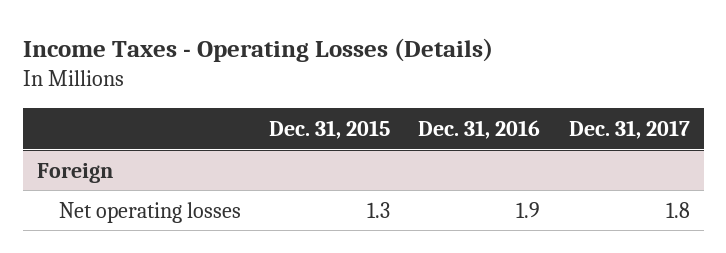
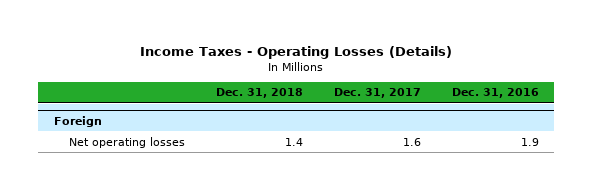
- | Dec. 31, 2015 | Dec. 31, 2016 | Dec. 31, 2017
+ | Dec. 31, 2018 | Dec. 31, 2017 | Dec. 31, 2016
@ Foreign
- Net operating losses | 1.3 | 1.9 | 1.8
+ Net operating losses | 1.4 | 1.6 | 1.9

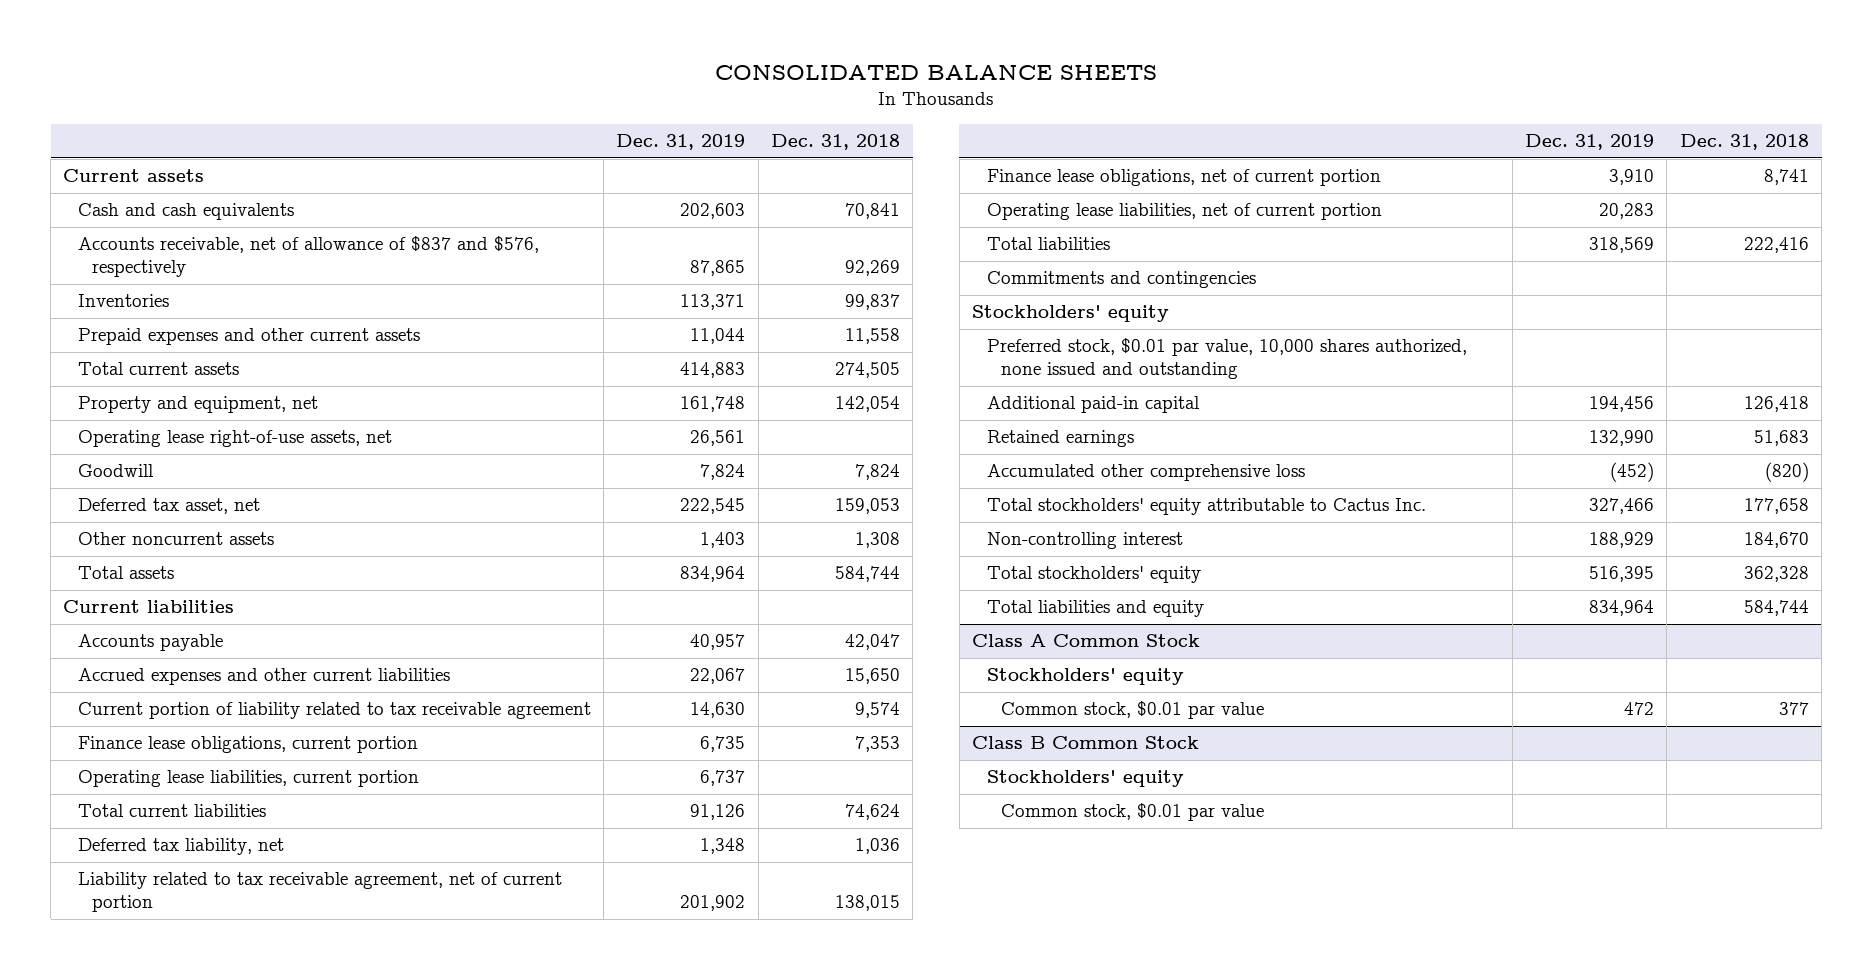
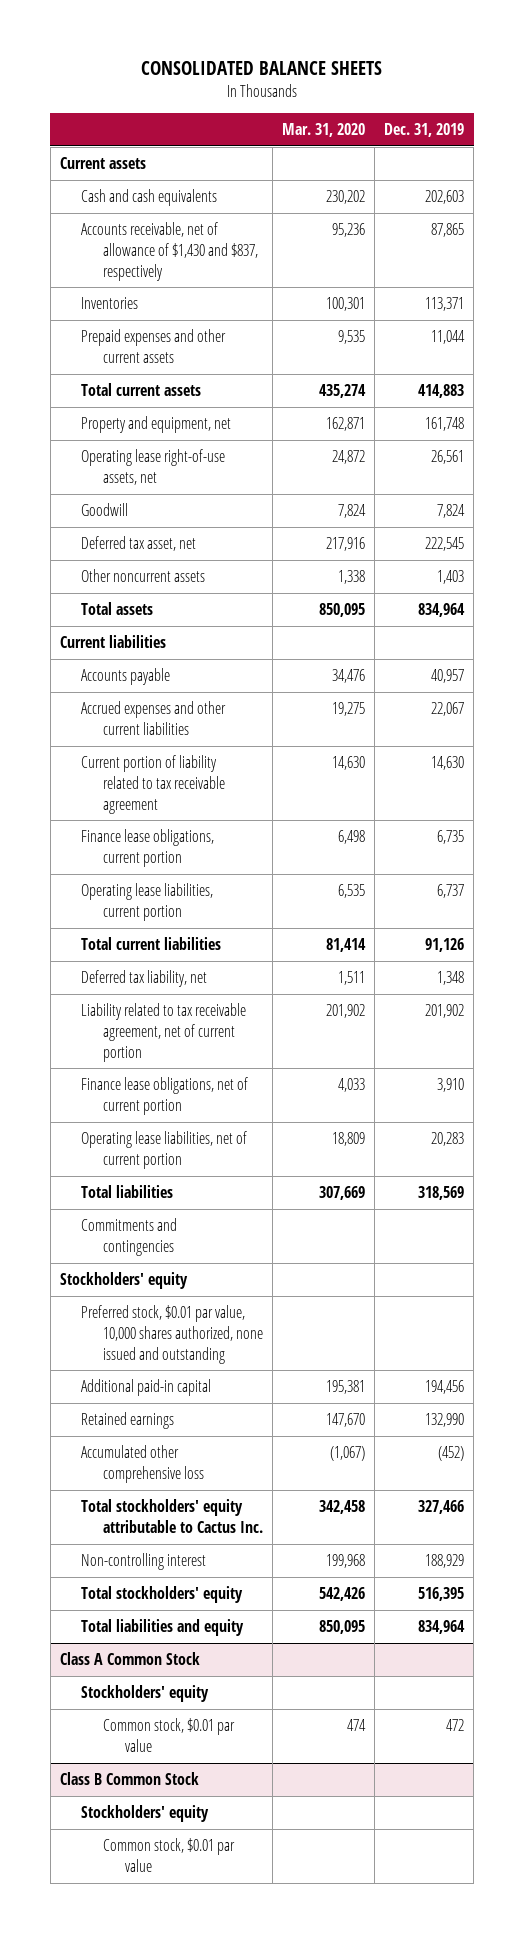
- | Dec. 31, 2019 | Dec. 31, 2018
+ | Mar. 31, 2020 | Dec. 31, 2019
- Accounts receivable, net of allowance of $837 and $576, respectively | 87,865 | 92,269
+ Accounts receivable, net of allowance of $1,430 and $837, respectively | 95,236 | 87,865

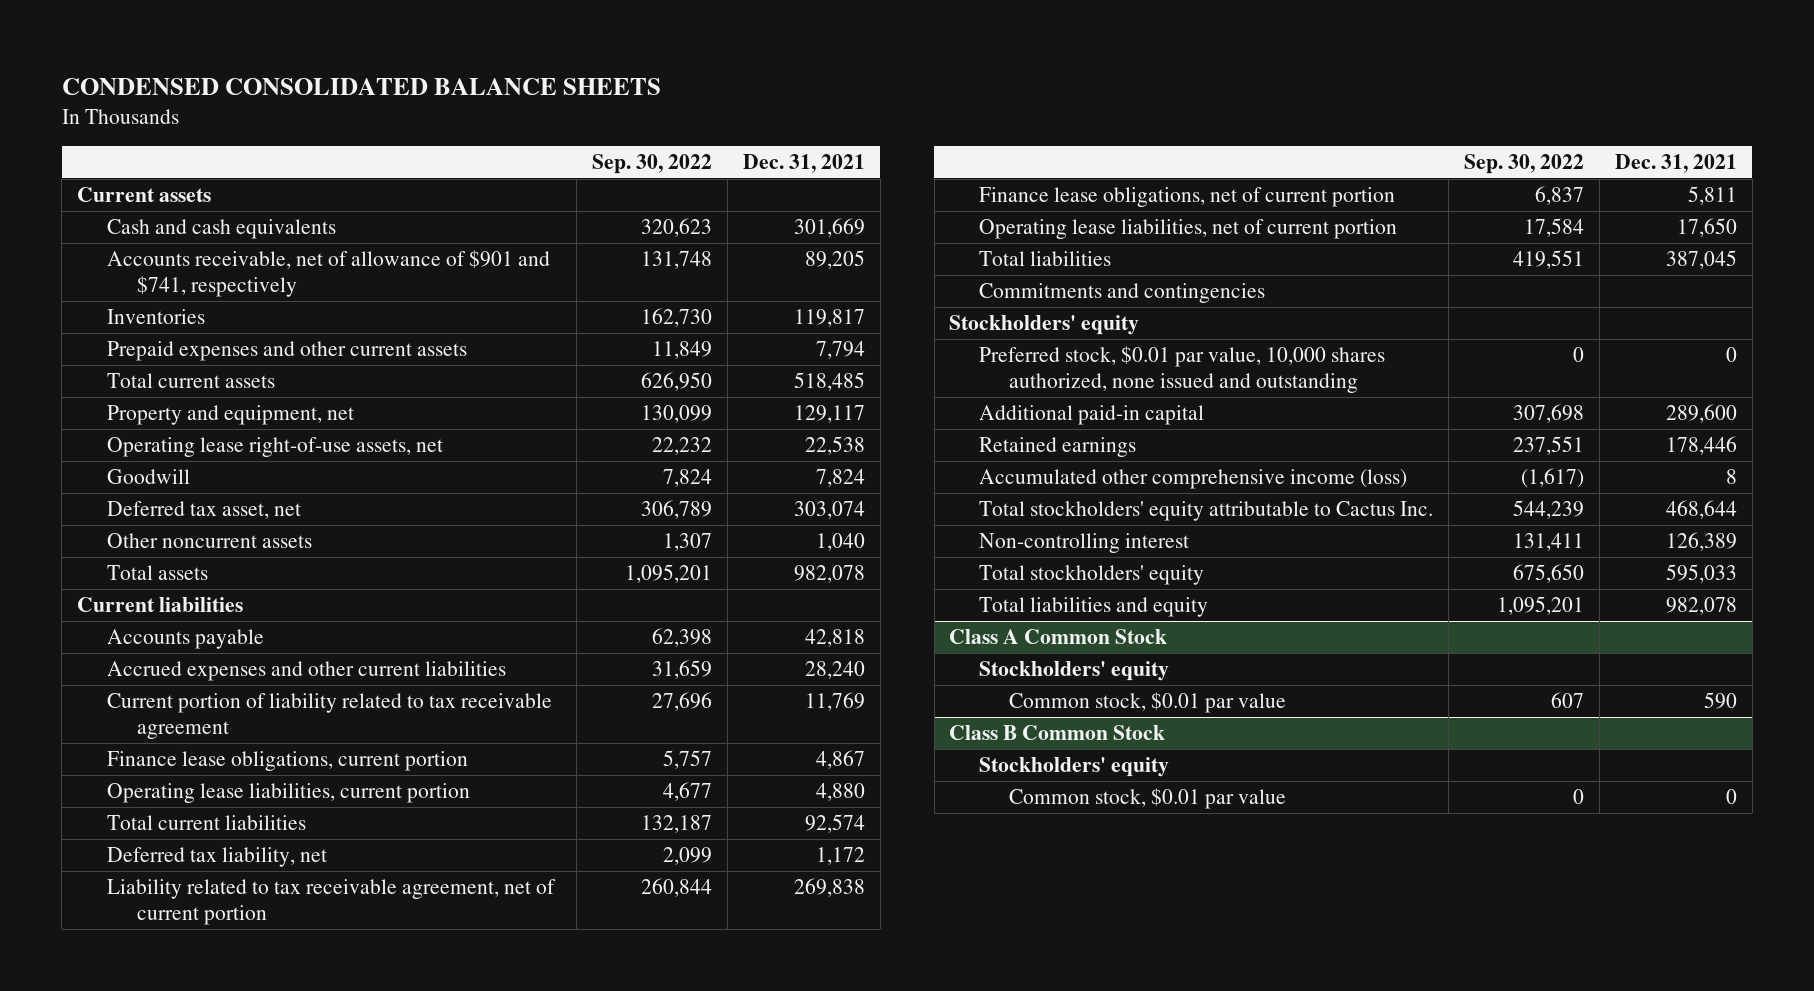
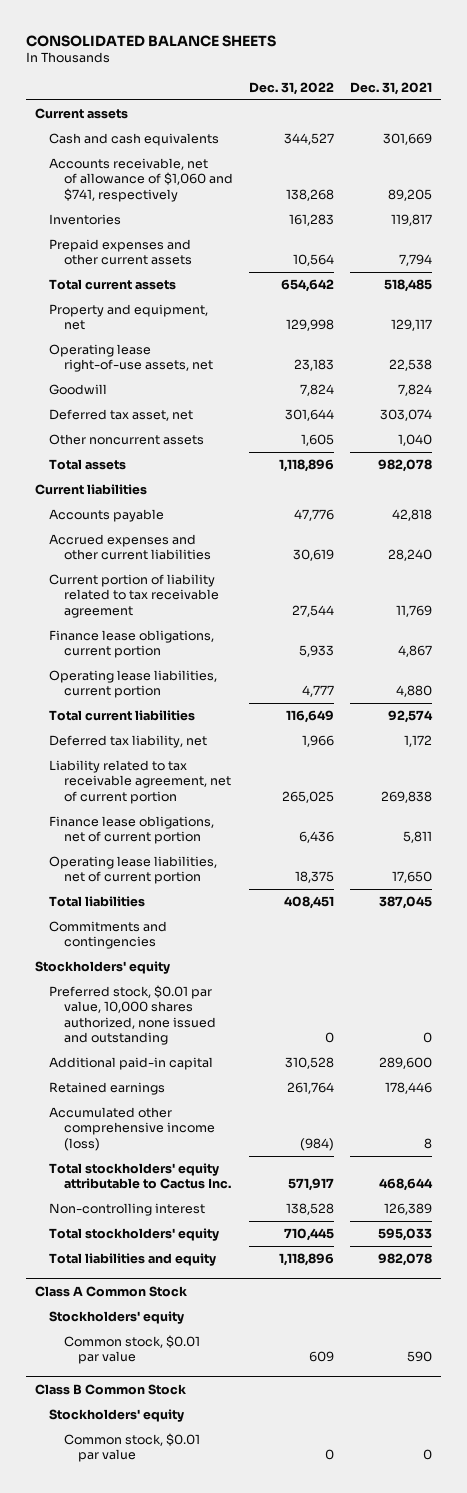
- CONDENSED CONSOLIDATED BALANCE SHEETS
+ CONSOLIDATED BALANCE SHEETS
- | Sep. 30, 2022 | Dec. 31, 2021
+ | Dec. 31, 2022 | Dec. 31, 2021
- Accounts receivable, net of allowance of $901 and $741, respectively | 131,748 | 89,205
+ Accounts receivable, net of allowance of $1,060 and $741, respectively | 138,268 | 89,205

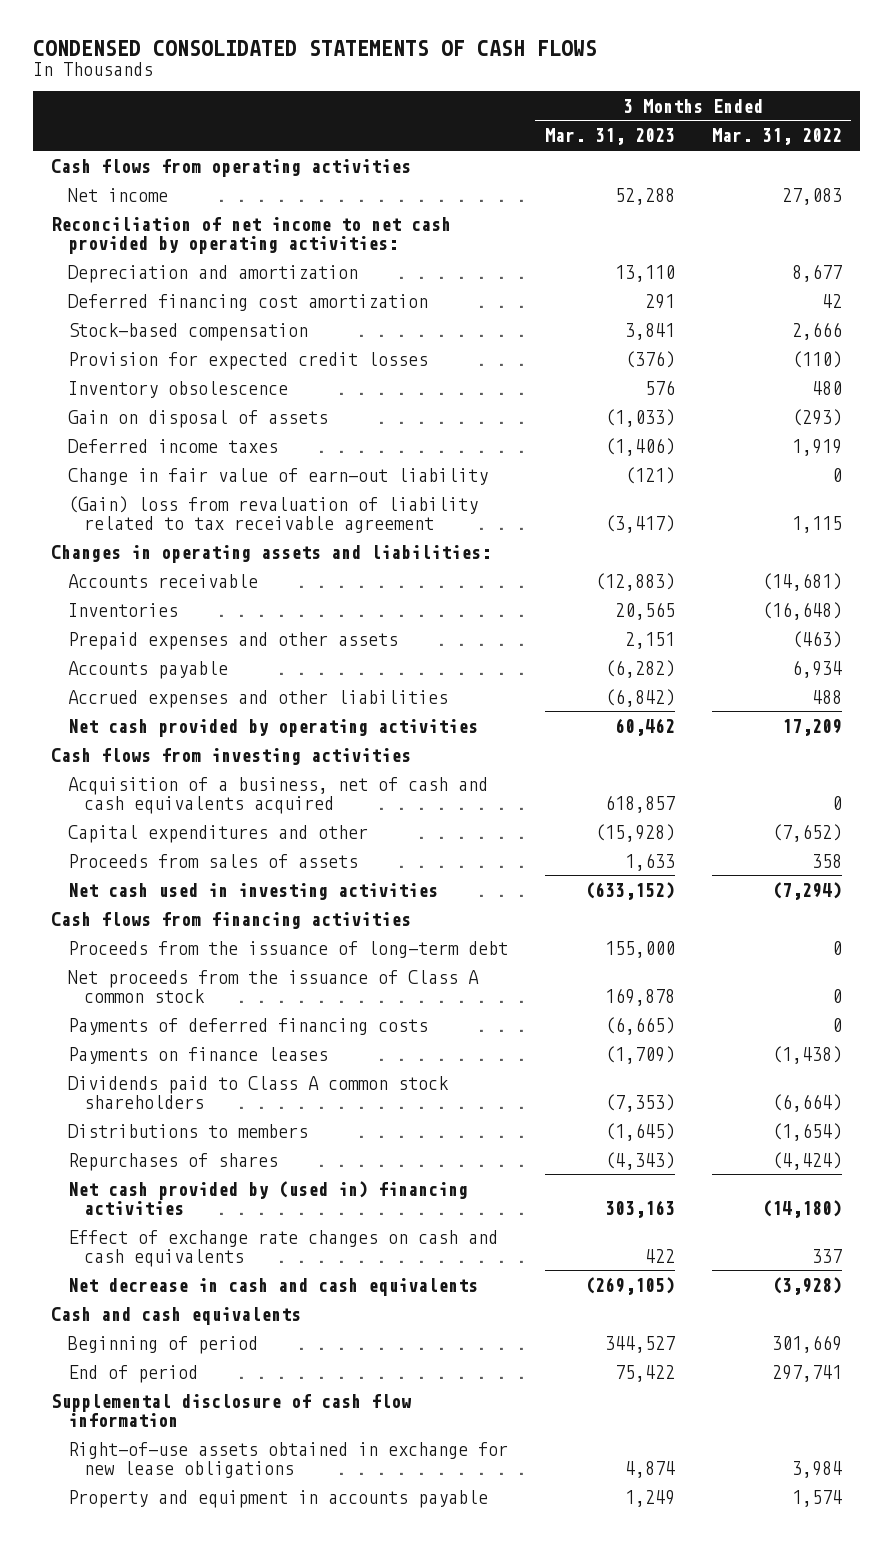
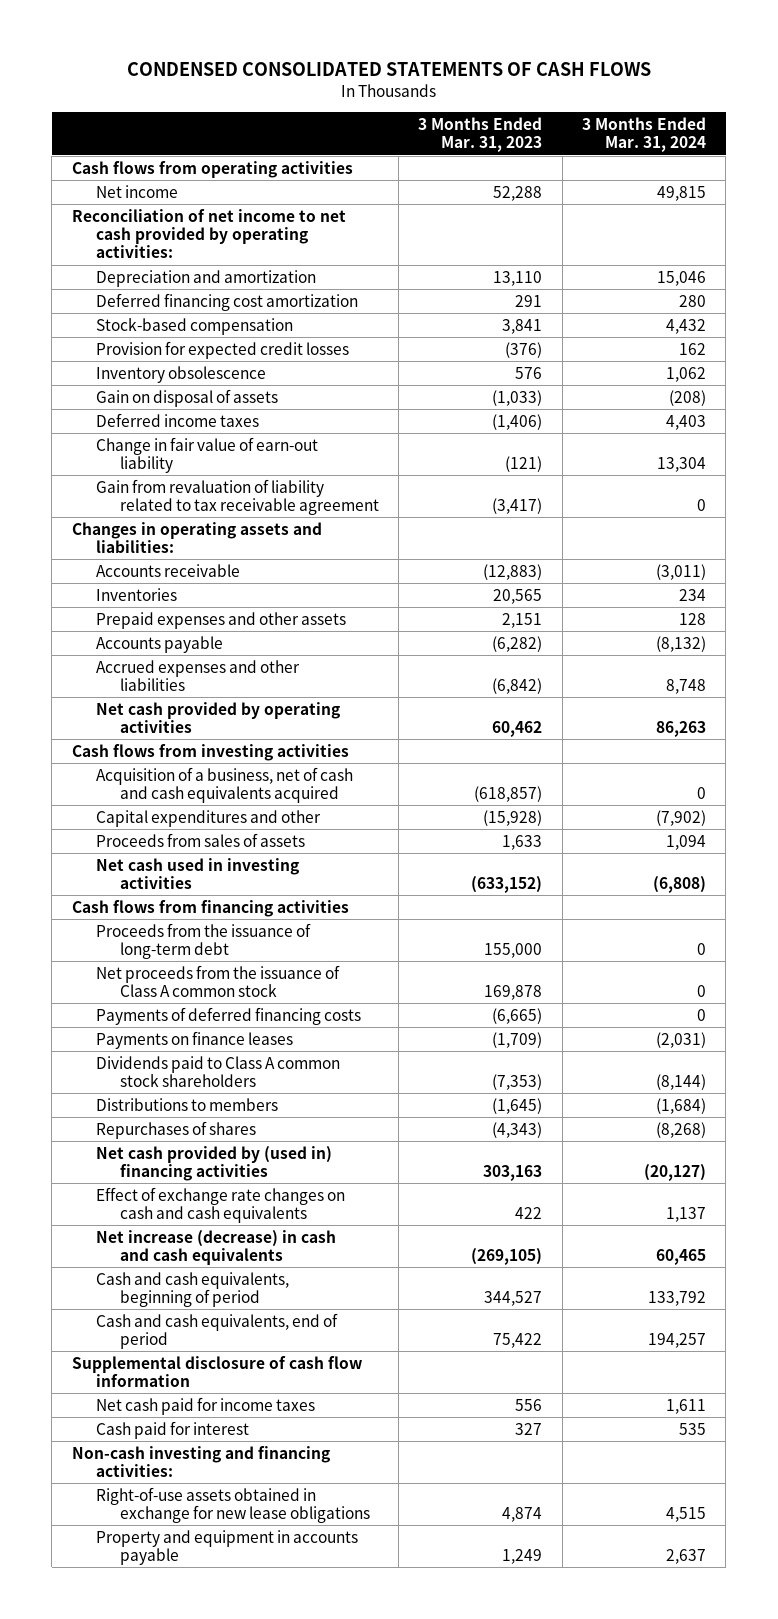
- | 3 Months Ended Mar. 31, 2023 | 3 Months Ended Mar. 31, 2022
+ | 3 Months Ended Mar. 31, 2023 | 3 Months Ended Mar. 31, 2024
- (Gain) loss from revaluation of liability related to tax receivable agreement | (3,417) | 1,115
+ Gain from revaluation of liability related to tax receivable agreement | (3,417) | 0
- Acquisition of a business, net of cash and cash equivalents acquired | 618,857 | 0
+ Acquisition of a business, net of cash and cash equivalents acquired | (618,857) | 0
- Net decrease in cash and cash equivalents | (269,105) | (3,928)
- Cash and cash equivalents
- Beginning of period | 344,527 | 301,669
- End of period | 75,422 | 297,741
+ Net increase (decrease) in cash and cash equivalents | (269,105) | 60,465
+ Cash and cash equivalents, beginning of period | 344,527 | 133,792
+ Cash and cash equivalents, end of period | 75,422 | 194,257
+ Net cash paid for income taxes | 556 | 1,611
+ Cash paid for interest | 327 | 535
+ Non-cash investing and financing activities:

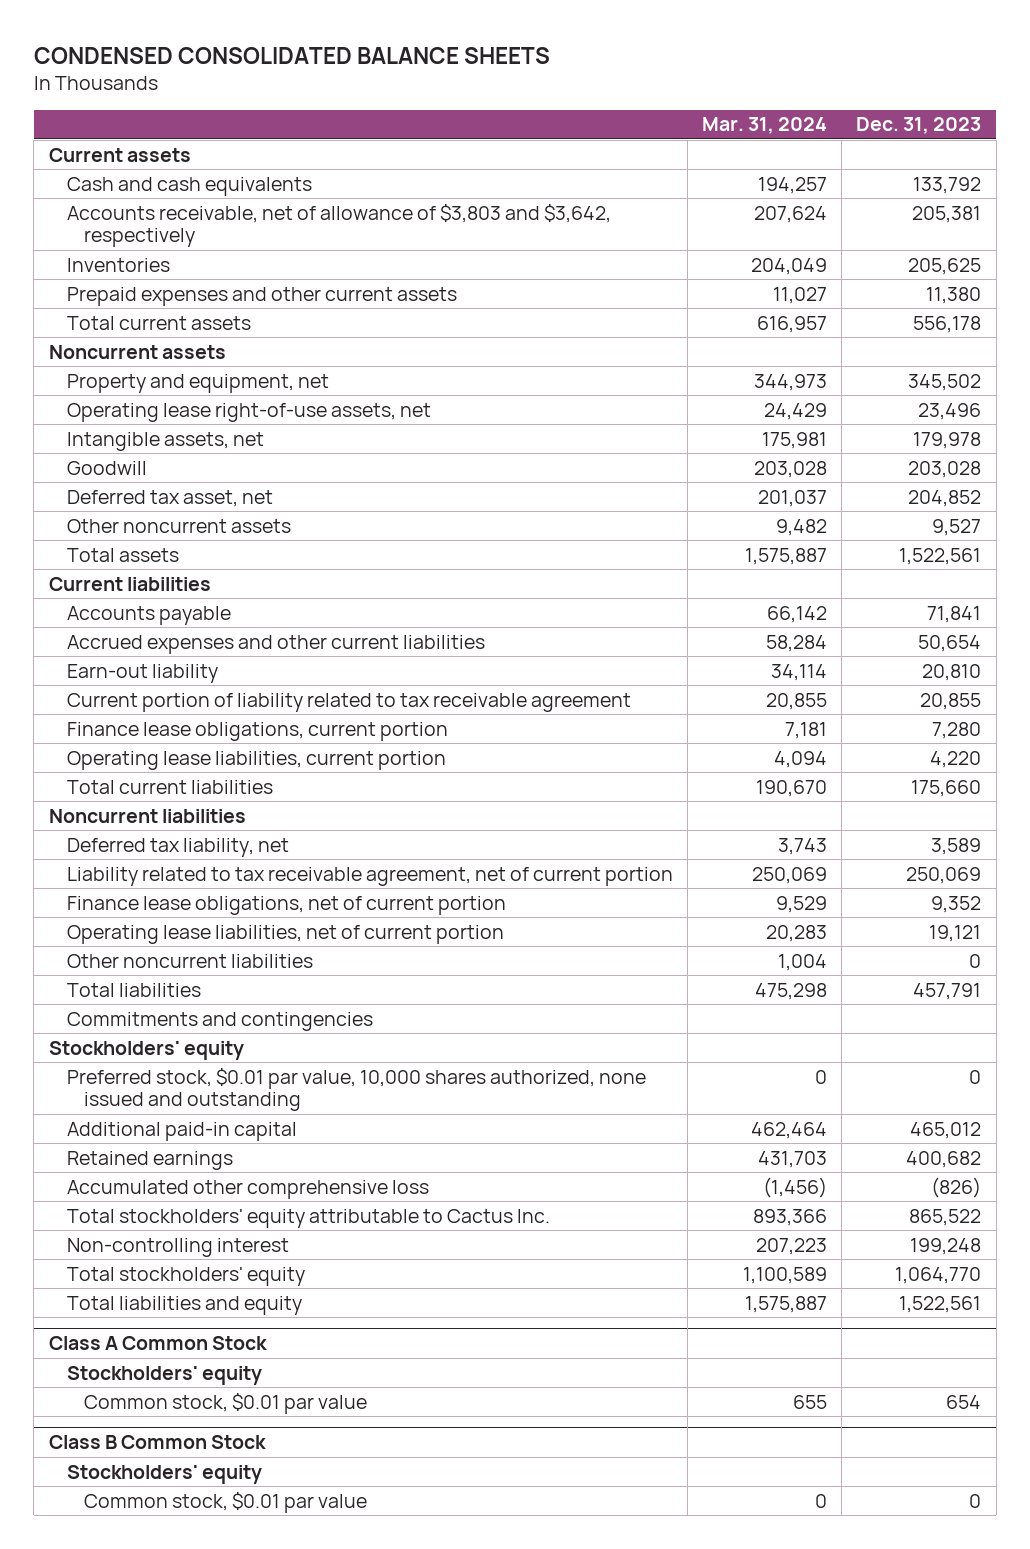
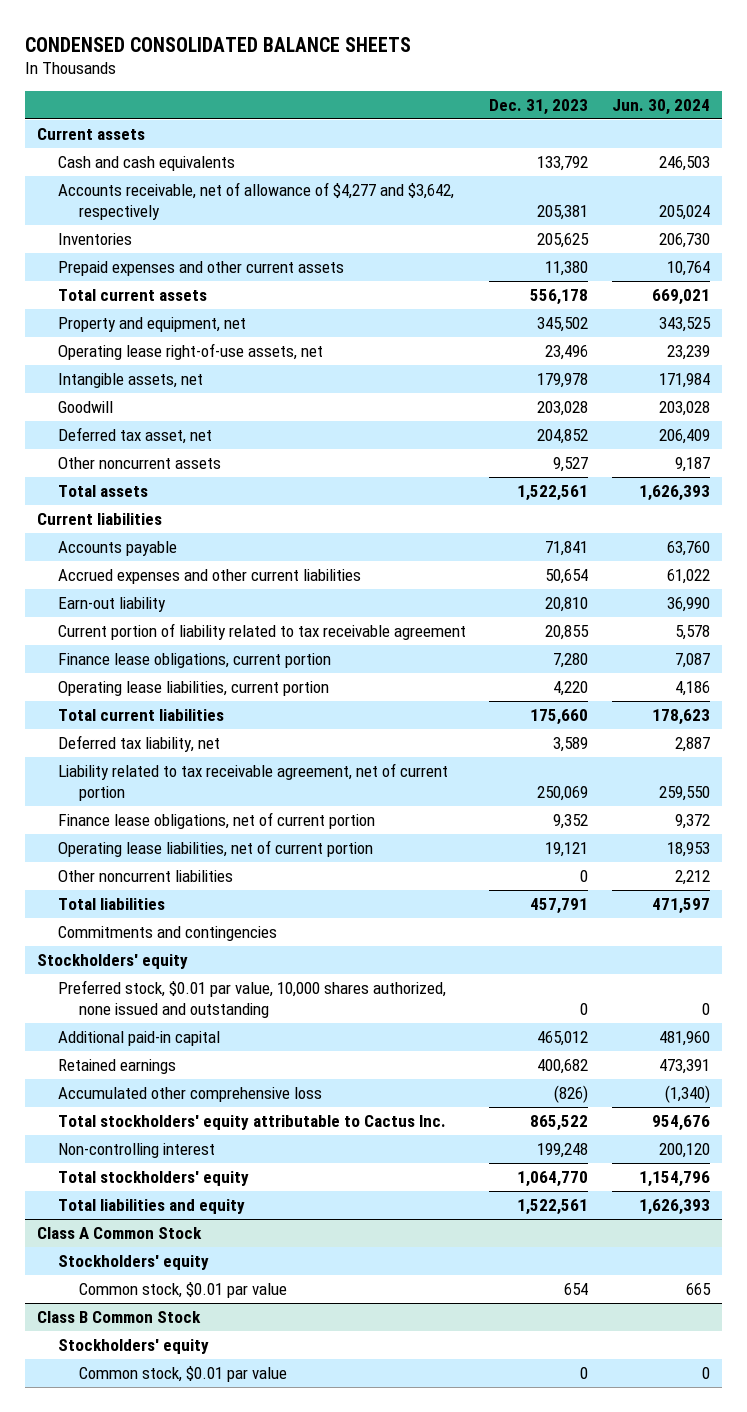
- | Mar. 31, 2024 | Dec. 31, 2023
+ | Dec. 31, 2023 | Jun. 30, 2024
- Accounts receivable, net of allowance of $3,803 and $3,642, respectively | 207,624 | 205,381
+ Accounts receivable, net of allowance of $4,277 and $3,642, respectively | 205,381 | 205,024
- Noncurrent assets
- Noncurrent liabilities

